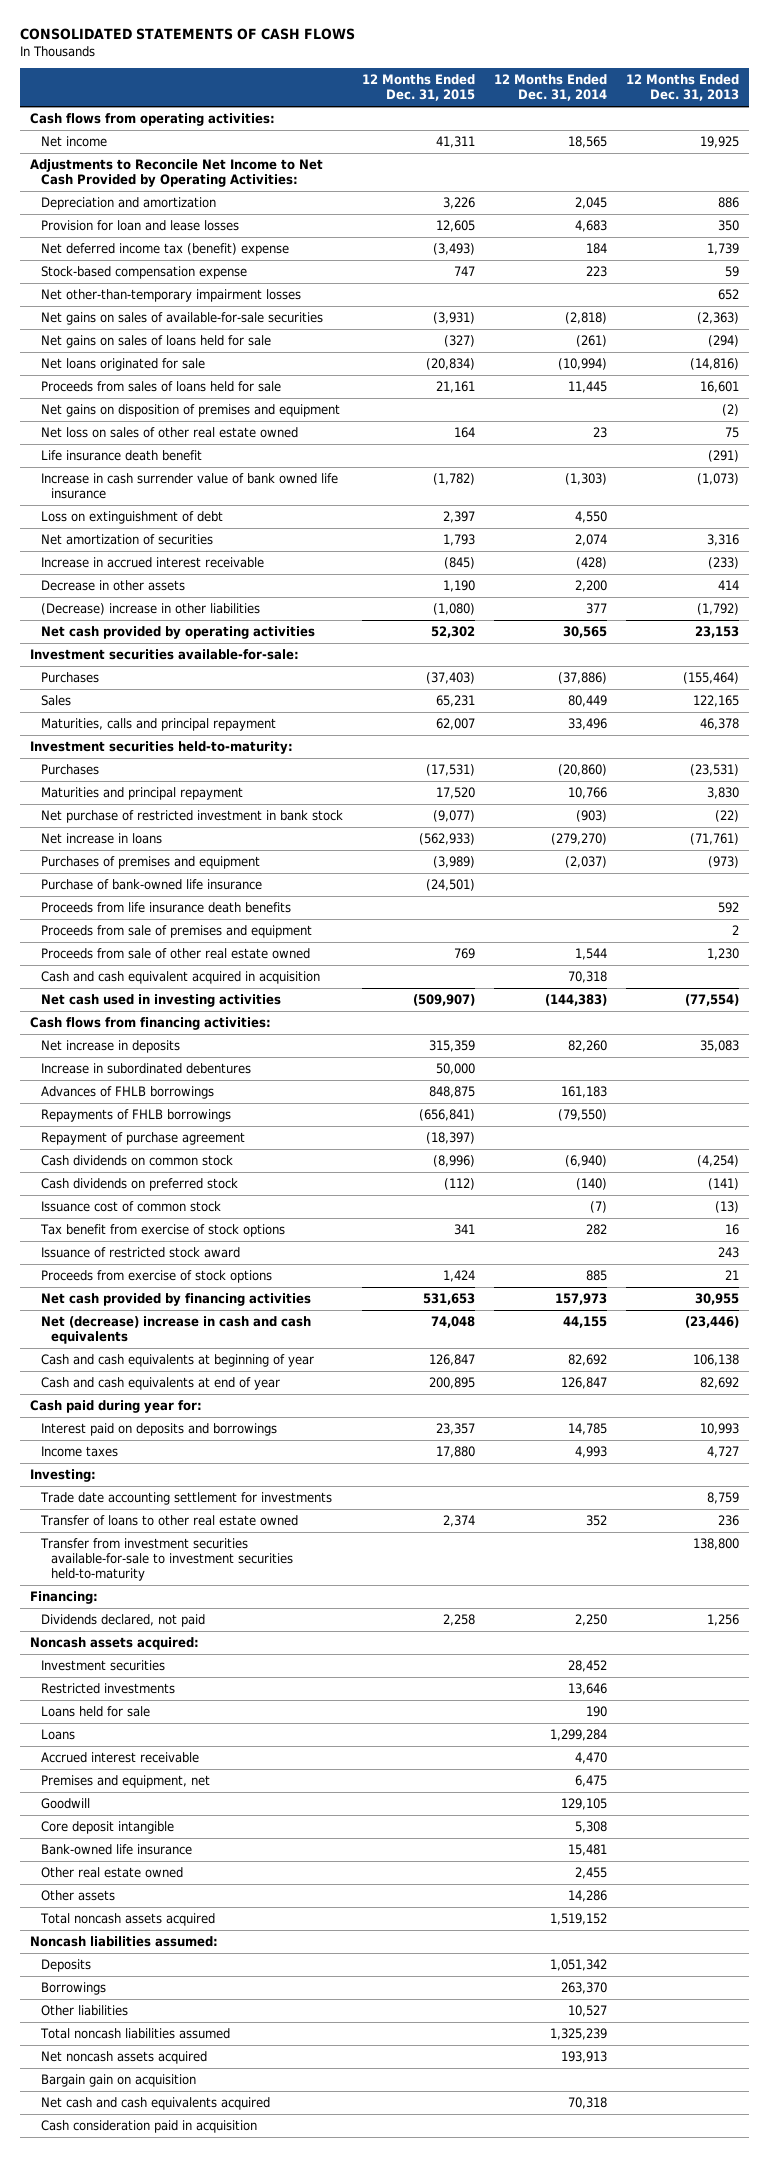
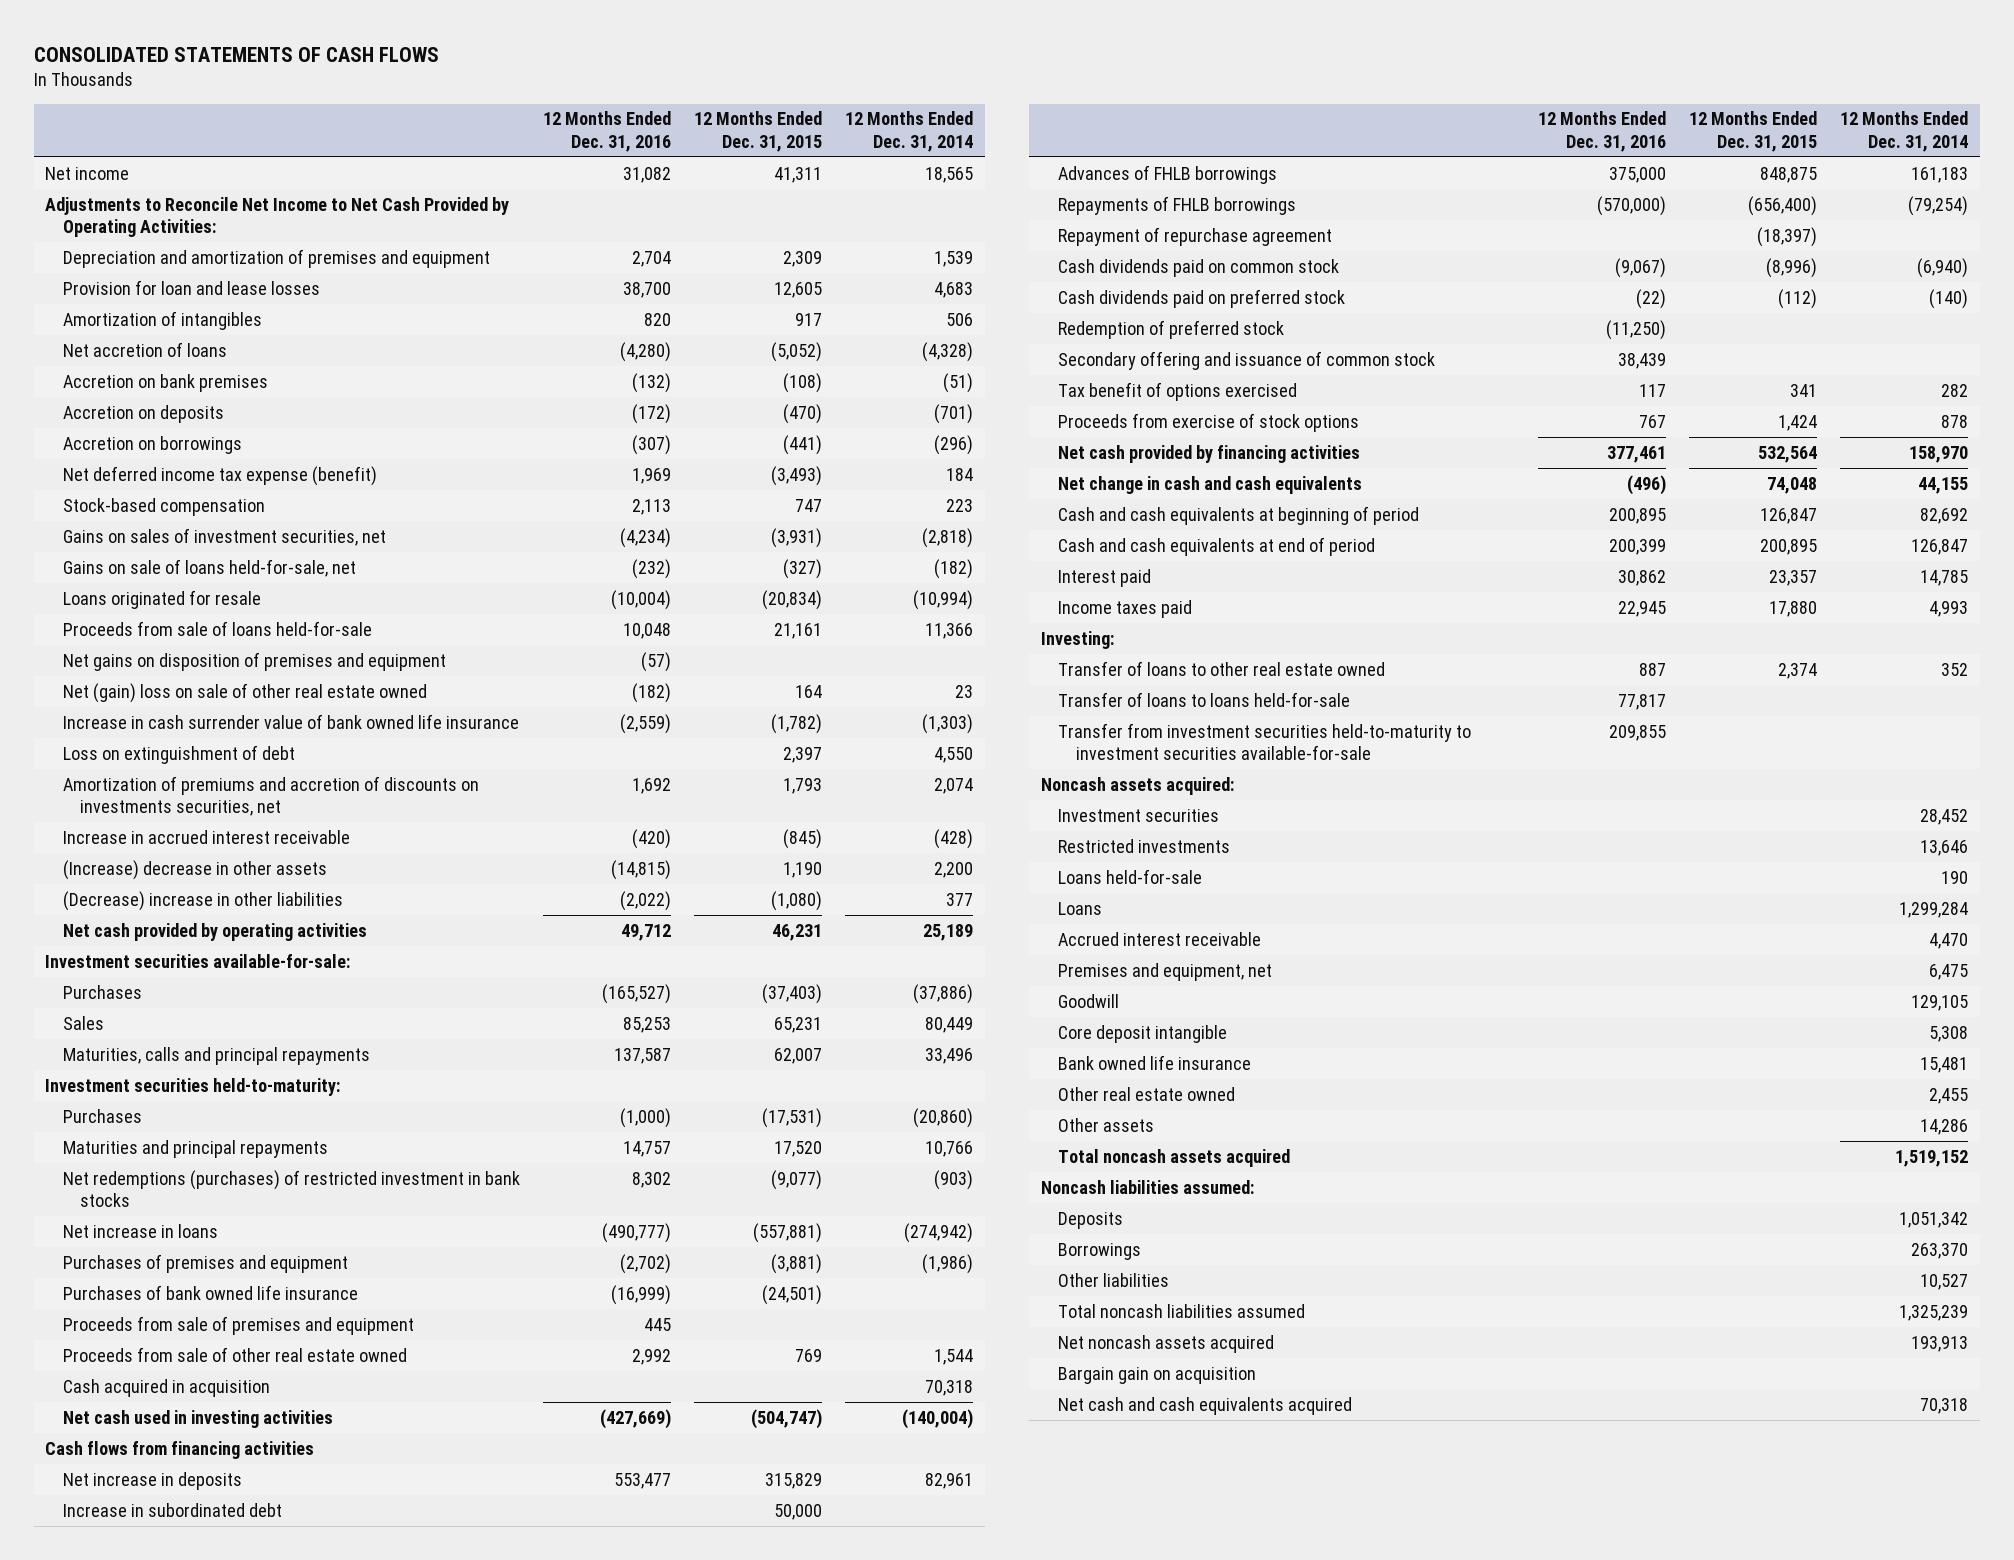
- | 12 Months Ended Dec. 31, 2015 | 12 Months Ended Dec. 31, 2014 | 12 Months Ended Dec. 31, 2013
+ | 12 Months Ended Dec. 31, 2016 | 12 Months Ended Dec. 31, 2015 | 12 Months Ended Dec. 31, 2014
- Cash flows from operating activities:
- Depreciation and amortization | 3,226 | 2,045 | 886
+ Depreciation and amortization of premises and equipment | 2,704 | 2,309 | 1,539
- Net deferred income tax (benefit) expense | (3,493) | 184 | 1,739
- Stock-based compensation expense | 747 | 223 | 59
- Net other-than-temporary impairment losses | | | 652
- Net gains on sales of available-for-sale securities | (3,931) | (2,818) | (2,363)
- Net gains on sales of loans held for sale | (327) | (261) | (294)
- Net loans originated for sale | (20,834) | (10,994) | (14,816)
- Proceeds from sales of loans held for sale | 21,161 | 11,445 | 16,601
+ Amortization of intangibles | 820 | 917 | 506
+ Net accretion of loans | (4,280) | (5,052) | (4,328)
+ Accretion on bank premises | (132) | (108) | (51)
+ Accretion on deposits | (172) | (470) | (701)
+ Accretion on borrowings | (307) | (441) | (296)
+ Net deferred income tax expense (benefit) | 1,969 | (3,493) | 184
+ Stock-based compensation | 2,113 | 747 | 223
+ Gains on sales of investment securities, net | (4,234) | (3,931) | (2,818)
+ Gains on sale of loans held-for-sale, net | (232) | (327) | (182)
+ Loans originated for resale | (10,004) | (20,834) | (10,994)
+ Proceeds from sale of loans held-for-sale | 10,048 | 21,161 | 11,366
- Net loss on sales of other real estate owned | 164 | 23 | 75
- Life insurance death benefit | | | (291)
+ Net (gain) loss on sale of other real estate owned | (182) | 164 | 23
- Net amortization of securities | 1,793 | 2,074 | 3,316
+ Amortization of premiums and accretion of discounts on investments securities, net | 1,692 | 1,793 | 2,074
- Decrease in other assets | 1,190 | 2,200 | 414
+ (Increase) decrease in other assets | (14,815) | 1,190 | 2,200
- Net cash provided by operating activities | 52,302 | 30,565 | 23,153
+ Net cash provided by operating activities | 49,712 | 46,231 | 25,189
- Maturities, calls and principal repayment | 62,007 | 33,496 | 46,378
+ Maturities, calls and principal repayments | 137,587 | 62,007 | 33,496
- Maturities and principal repayment | 17,520 | 10,766 | 3,830
- Net purchase of restricted investment in bank stock | (9,077) | (903) | (22)
- Net increase in loans | (562,933) | (279,270) | (71,761)
- Purchases of premises and equipment | (3,989) | (2,037) | (973)
- Purchase of bank-owned life insurance | (24,501) | |
- Proceeds from life insurance death benefits | | | 592
+ Maturities and principal repayments | 14,757 | 17,520 | 10,766
+ Net redemptions (purchases) of restricted investment in bank stocks | 8,302 | (9,077) | (903)
+ Net increase in loans | (490,777) | (557,881) | (274,942)
+ Purchases of premises and equipment | (2,702) | (3,881) | (1,986)
+ Purchases of bank owned life insurance | (16,999) | (24,501) |
- Cash and cash equivalent acquired in acquisition | | 70,318 |
- Net cash used in investing activities | (509,907) | (144,383) | (77,554)
- Cash flows from financing activities:
- Net increase in deposits | 315,359 | 82,260 | 35,083
- Increase in subordinated debentures | 50,000 | |
+ Cash acquired in acquisition | | | 70,318
+ Net cash used in investing activities | (427,669) | (504,747) | (140,004)
+ Cash flows from financing activities
+ Net increase in deposits | 553,477 | 315,829 | 82,961
+ Increase in subordinated debt | | 50,000 |
- Repayments of FHLB borrowings | (656,841) | (79,550) |
- Repayment of purchase agreement | (18,397) | |
- Cash dividends on common stock | (8,996) | (6,940) | (4,254)
- Cash dividends on preferred stock | (112) | (140) | (141)
- Issuance cost of common stock | | (7) | (13)
- Tax benefit from exercise of stock options | 341 | 282 | 16
- Issuance of restricted stock award | | | 243
- Proceeds from exercise of stock options | 1,424 | 885 | 21
- Net cash provided by financing activities | 531,653 | 157,973 | 30,955
- Net (decrease) increase in cash and cash equivalents | 74,048 | 44,155 | (23,446)
- Cash and cash equivalents at beginning of year | 126,847 | 82,692 | 106,138
- Cash and cash equivalents at end of year | 200,895 | 126,847 | 82,692
- Cash paid during year for:
- Interest paid on deposits and borrowings | 23,357 | 14,785 | 10,993
- Income taxes | 17,880 | 4,993 | 4,727
+ Repayments of FHLB borrowings | (570,000) | (656,400) | (79,254)
+ Repayment of repurchase agreement | | (18,397) |
+ Cash dividends paid on common stock | (9,067) | (8,996) | (6,940)
+ Cash dividends paid on preferred stock | (22) | (112) | (140)
+ Redemption of preferred stock | (11,250) | |
+ Secondary offering and issuance of common stock | 38,439 | |
+ Tax benefit of options exercised | 117 | 341 | 282
+ Proceeds from exercise of stock options | 767 | 1,424 | 878
+ Net cash provided by financing activities | 377,461 | 532,564 | 158,970
+ Net change in cash and cash equivalents | (496) | 74,048 | 44,155
+ Cash and cash equivalents at beginning of period | 200,895 | 126,847 | 82,692
+ Cash and cash equivalents at end of period | 200,399 | 200,895 | 126,847
+ Interest paid | 30,862 | 23,357 | 14,785
+ Income taxes paid | 22,945 | 17,880 | 4,993
- Trade date accounting settlement for investments | | | 8,759
- Transfer from investment securities available-for-sale to investment securities held-to-maturity | | | 138,800
- Financing:
- Dividends declared, not paid | 2,258 | 2,250 | 1,256
+ Transfer of loans to loans held-for-sale | 77,817 | |
+ Transfer from investment securities held-to-maturity to investment securities available-for-sale | 209,855 | |
- Loans held for sale | | 190 |
+ Loans held-for-sale | | | 190
- Bank-owned life insurance | | 15,481 |
+ Bank owned life insurance | | | 15,481
- Cash consideration paid in acquisition

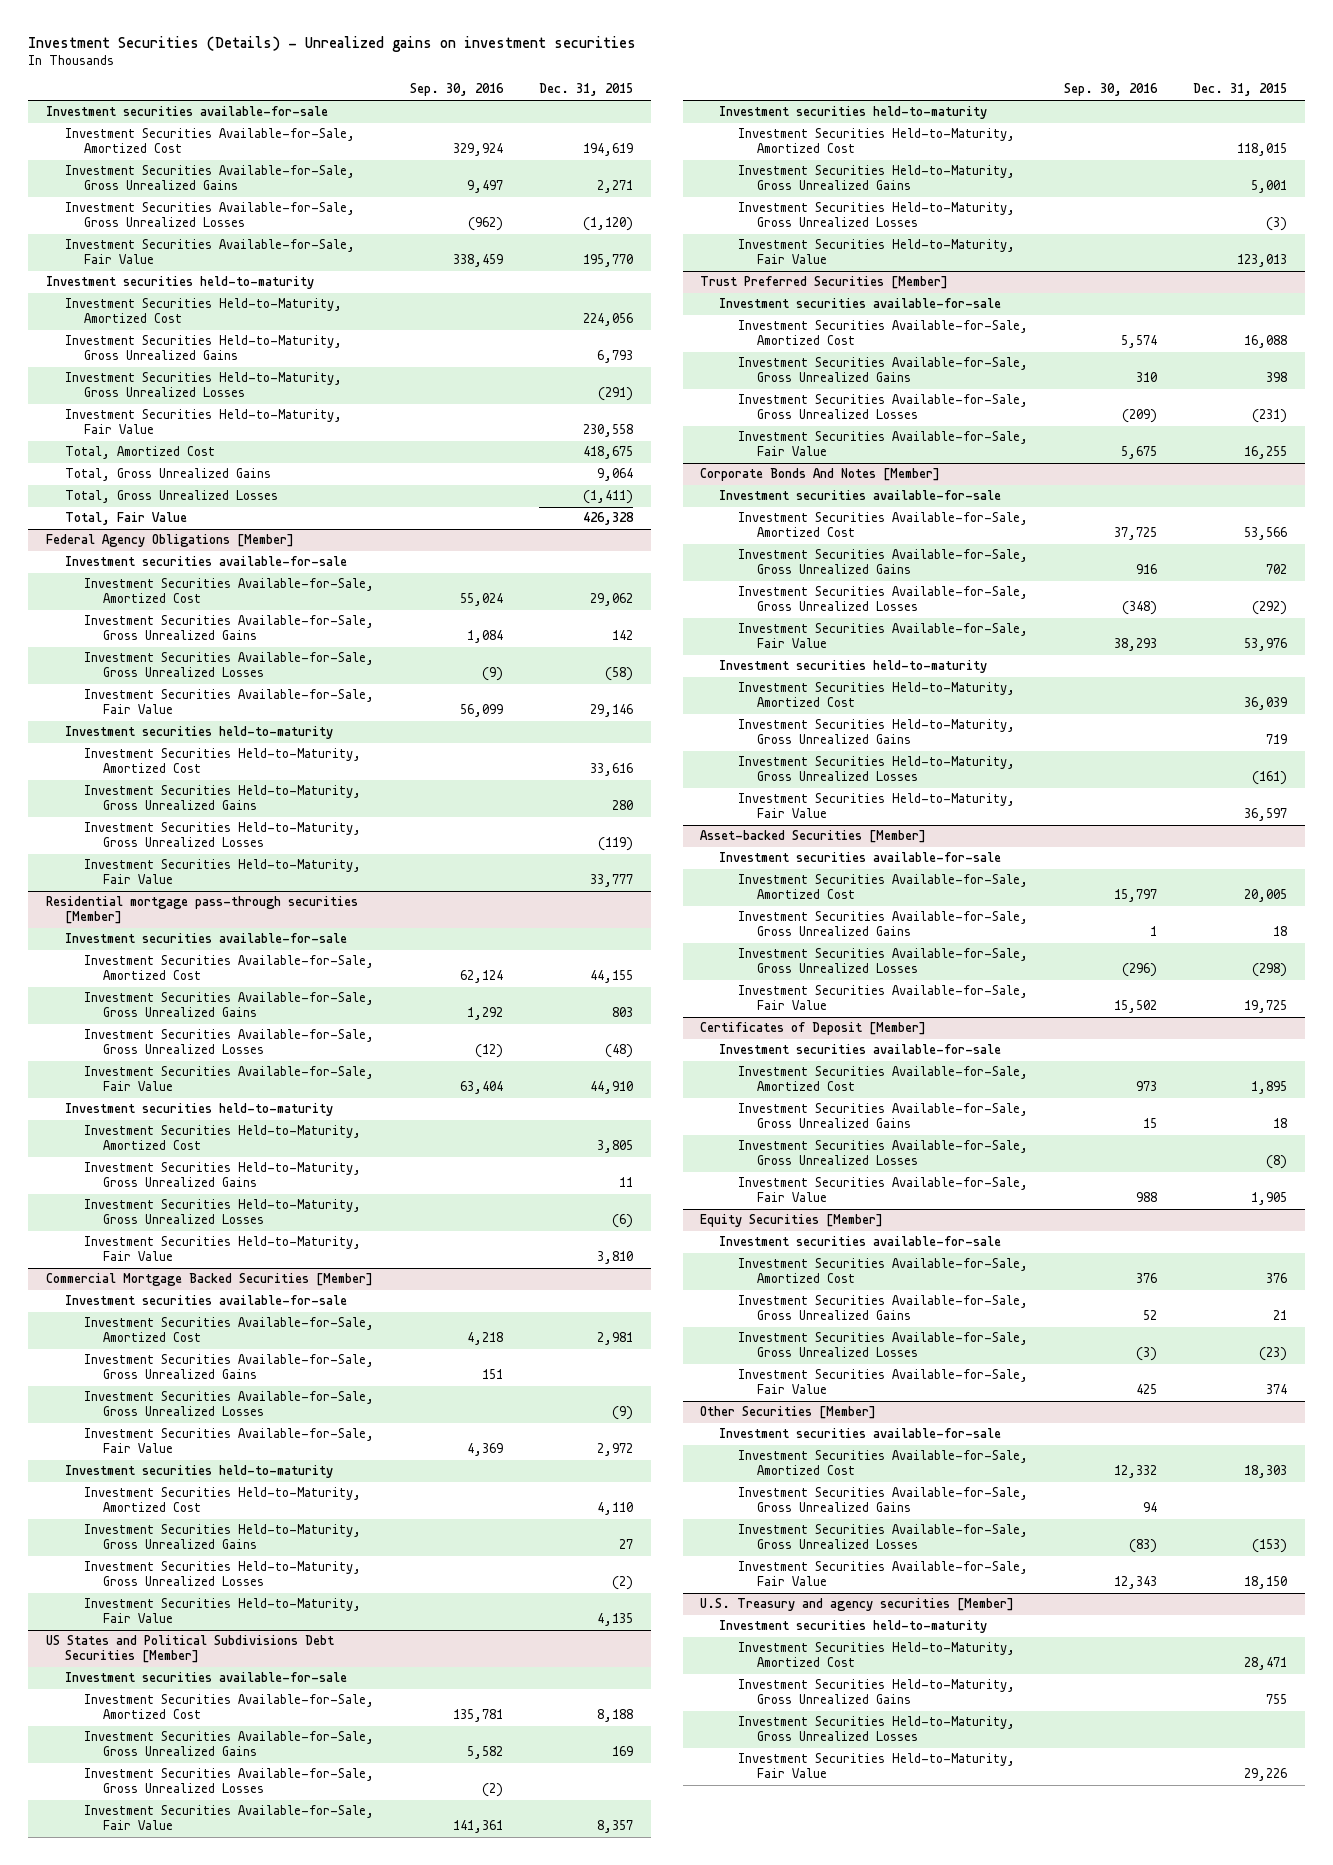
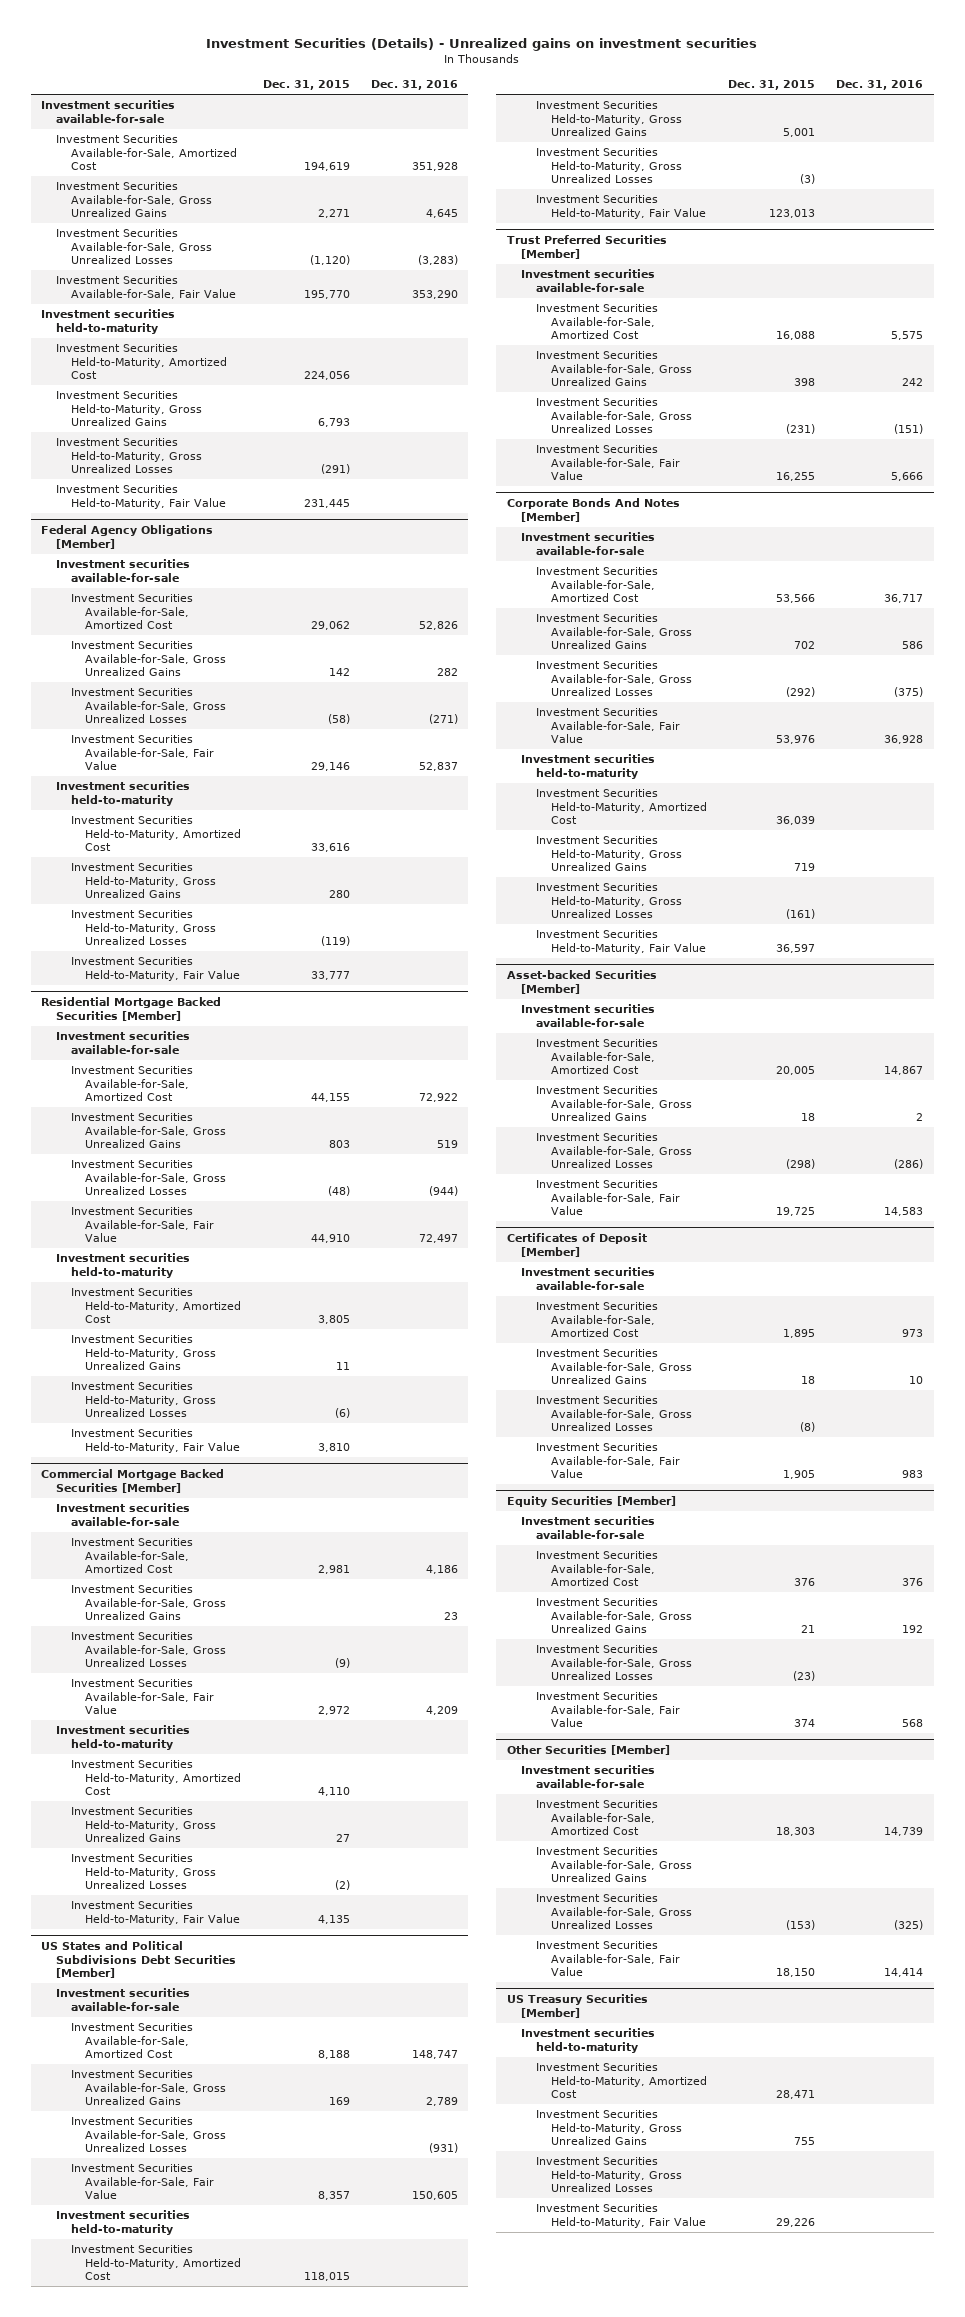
- | Sep. 30, 2016 | Dec. 31, 2015
+ | Dec. 31, 2015 | Dec. 31, 2016
- Investment Securities Held-to-Maturity, Fair Value | | 230,558
- Total, Amortized Cost | | 418,675
- Total, Gross Unrealized Gains | | 9,064
- Total, Gross Unrealized Losses | | (1,411)
- Total, Fair Value | | 426,328
+ Investment Securities Held-to-Maturity, Fair Value | 231,445 |
- Residential mortgage pass-through securities [Member]
+ Residential Mortgage Backed Securities [Member]
- U.S. Treasury and agency securities [Member]
+ US Treasury Securities [Member]

